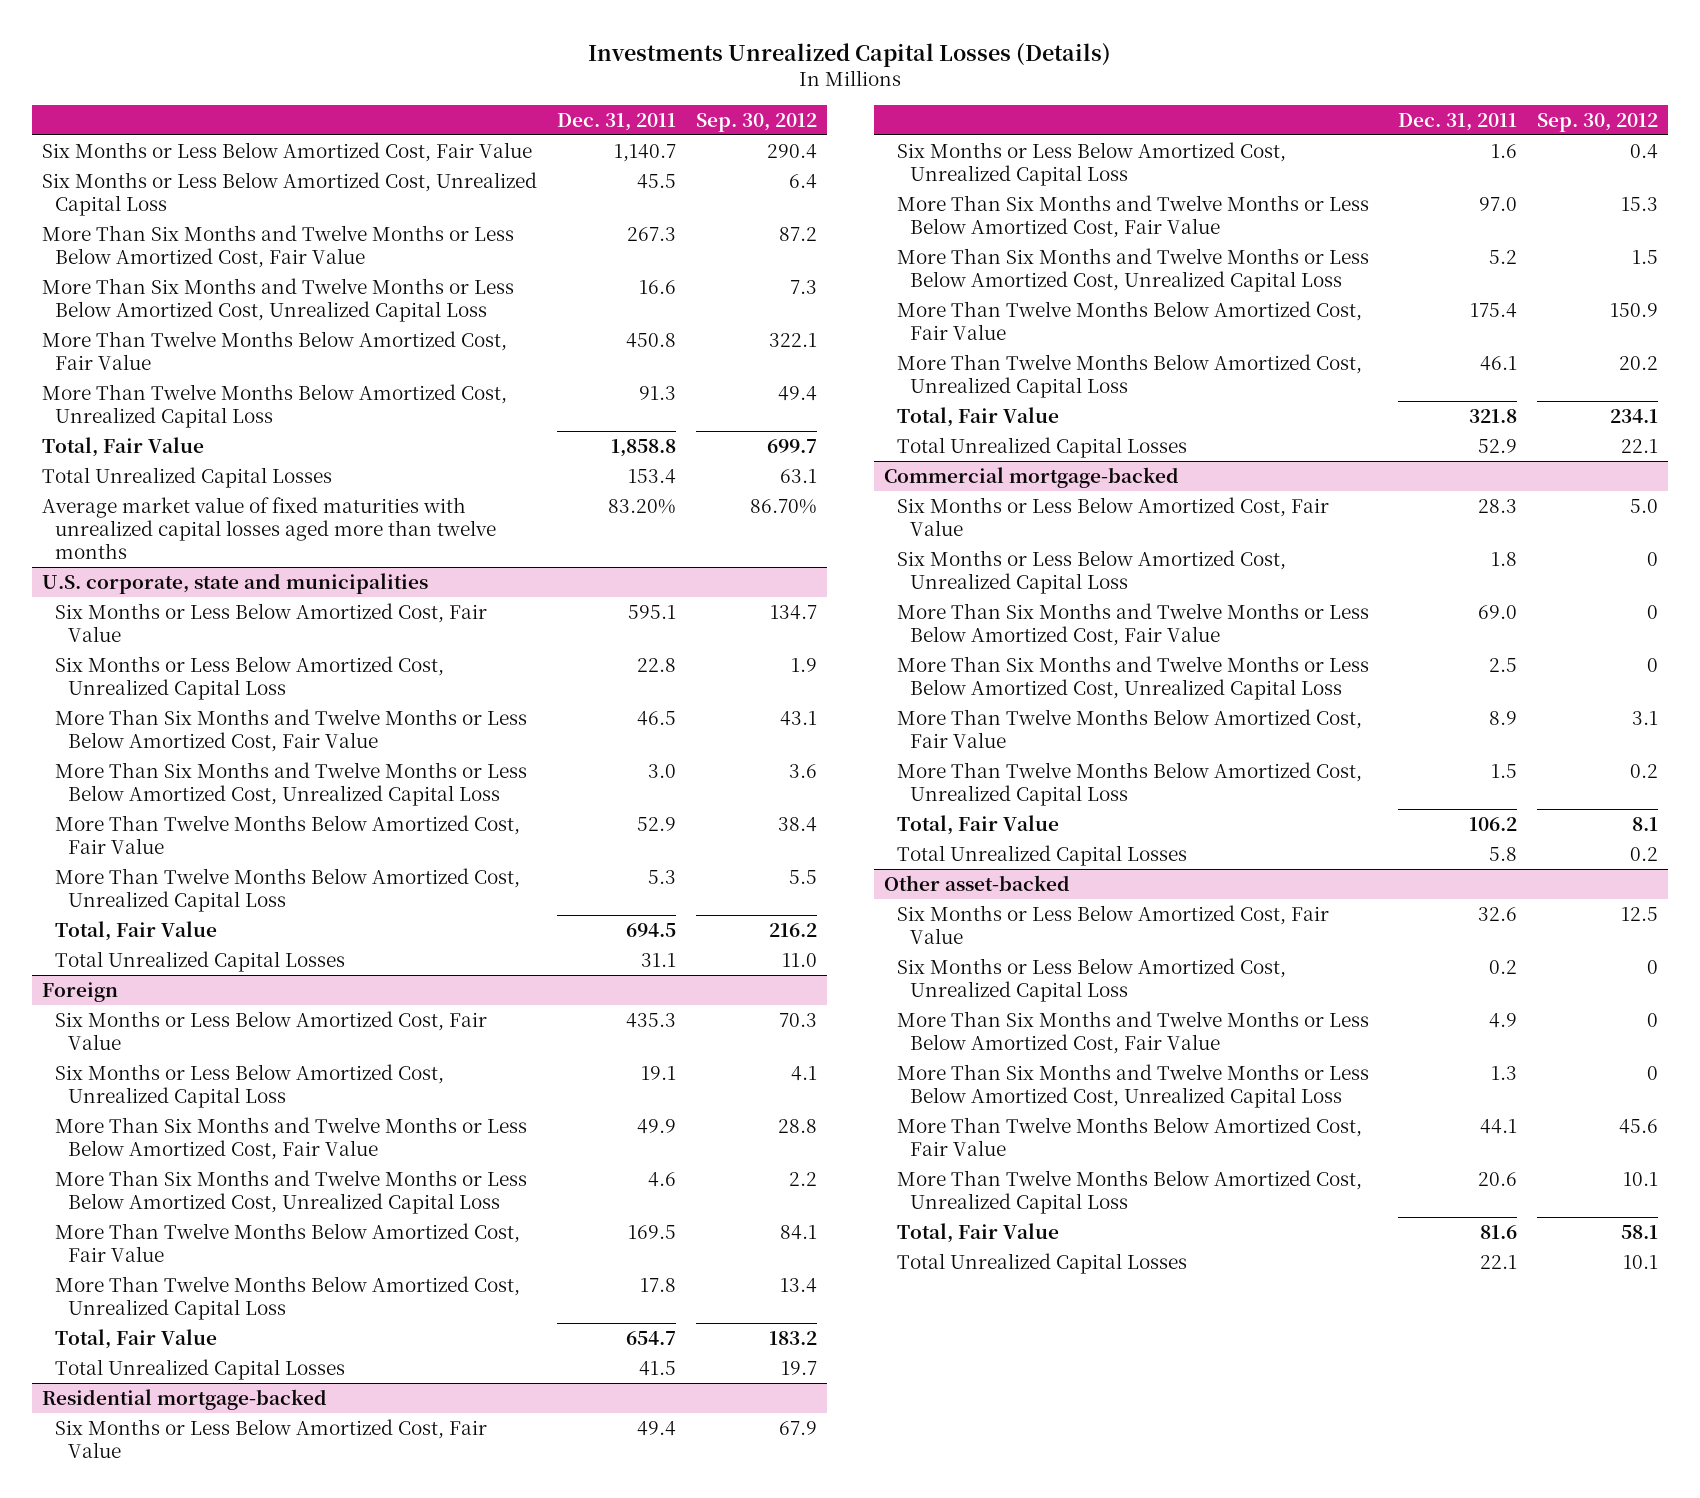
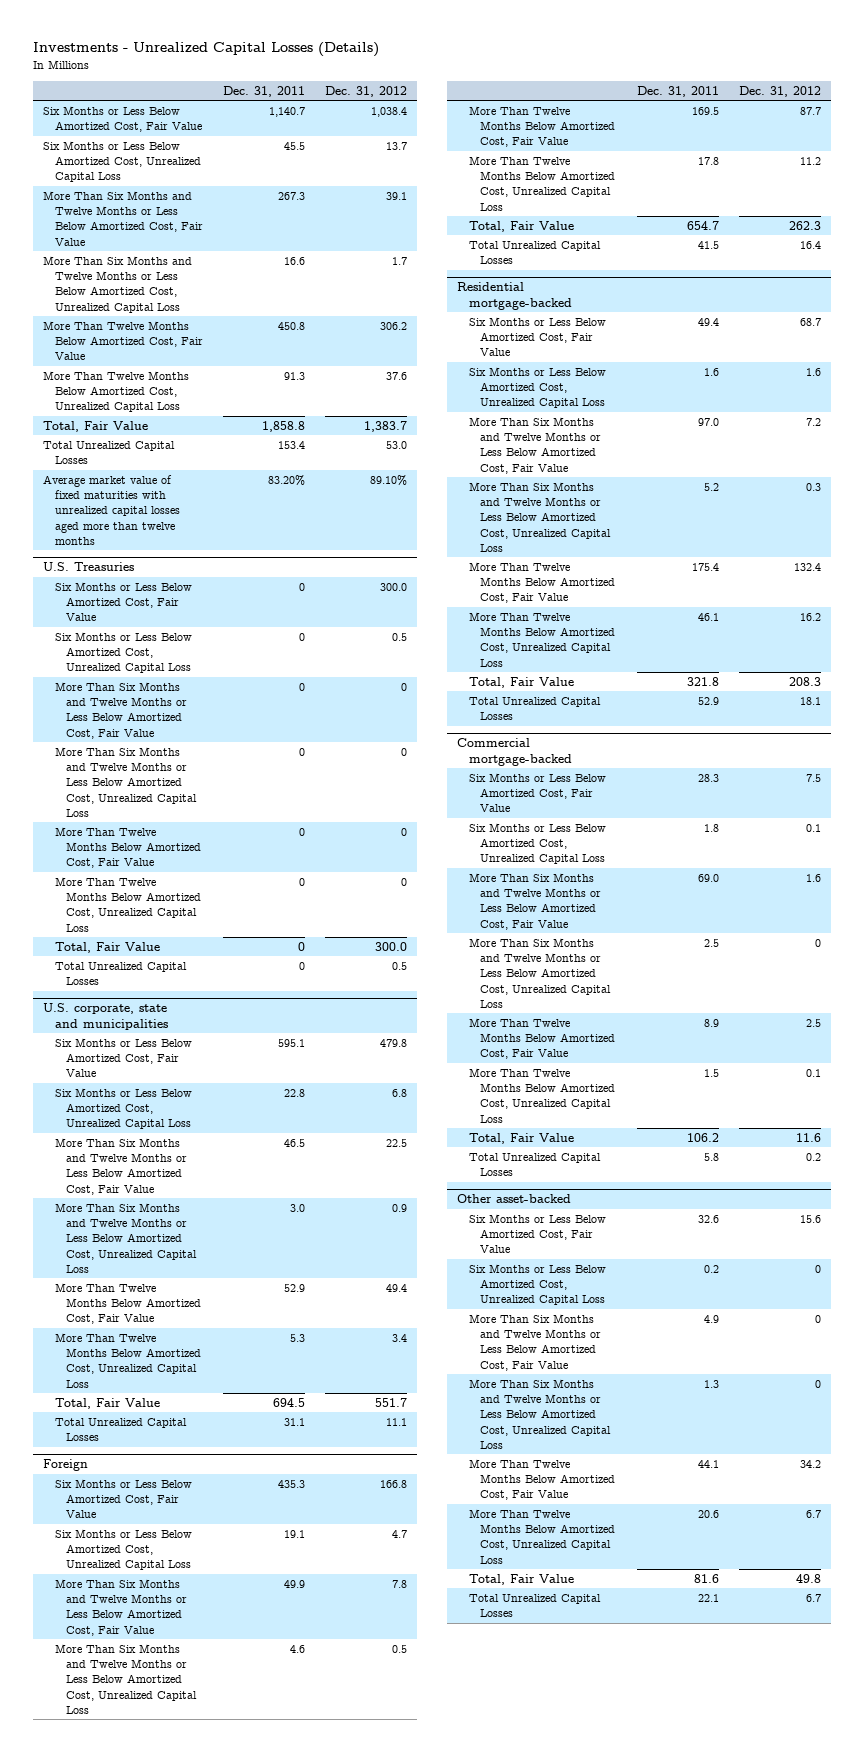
- Investments Unrealized Capital Losses (Details)
+ Investments - Unrealized Capital Losses (Details)
- | Dec. 31, 2011 | Sep. 30, 2012
+ | Dec. 31, 2011 | Dec. 31, 2012
+ U.S. Treasuries
+ Six Months or Less Below Amortized Cost, Fair Value | 0 | 300.0
+ Six Months or Less Below Amortized Cost, Unrealized Capital Loss | 0 | 0.5
+ More Than Six Months and Twelve Months or Less Below Amortized Cost, Fair Value | 0 | 0
+ More Than Six Months and Twelve Months or Less Below Amortized Cost, Unrealized Capital Loss | 0 | 0
+ More Than Twelve Months Below Amortized Cost, Fair Value | 0 | 0
+ More Than Twelve Months Below Amortized Cost, Unrealized Capital Loss | 0 | 0
+ Total, Fair Value | 0 | 300.0
+ Total Unrealized Capital Losses | 0 | 0.5

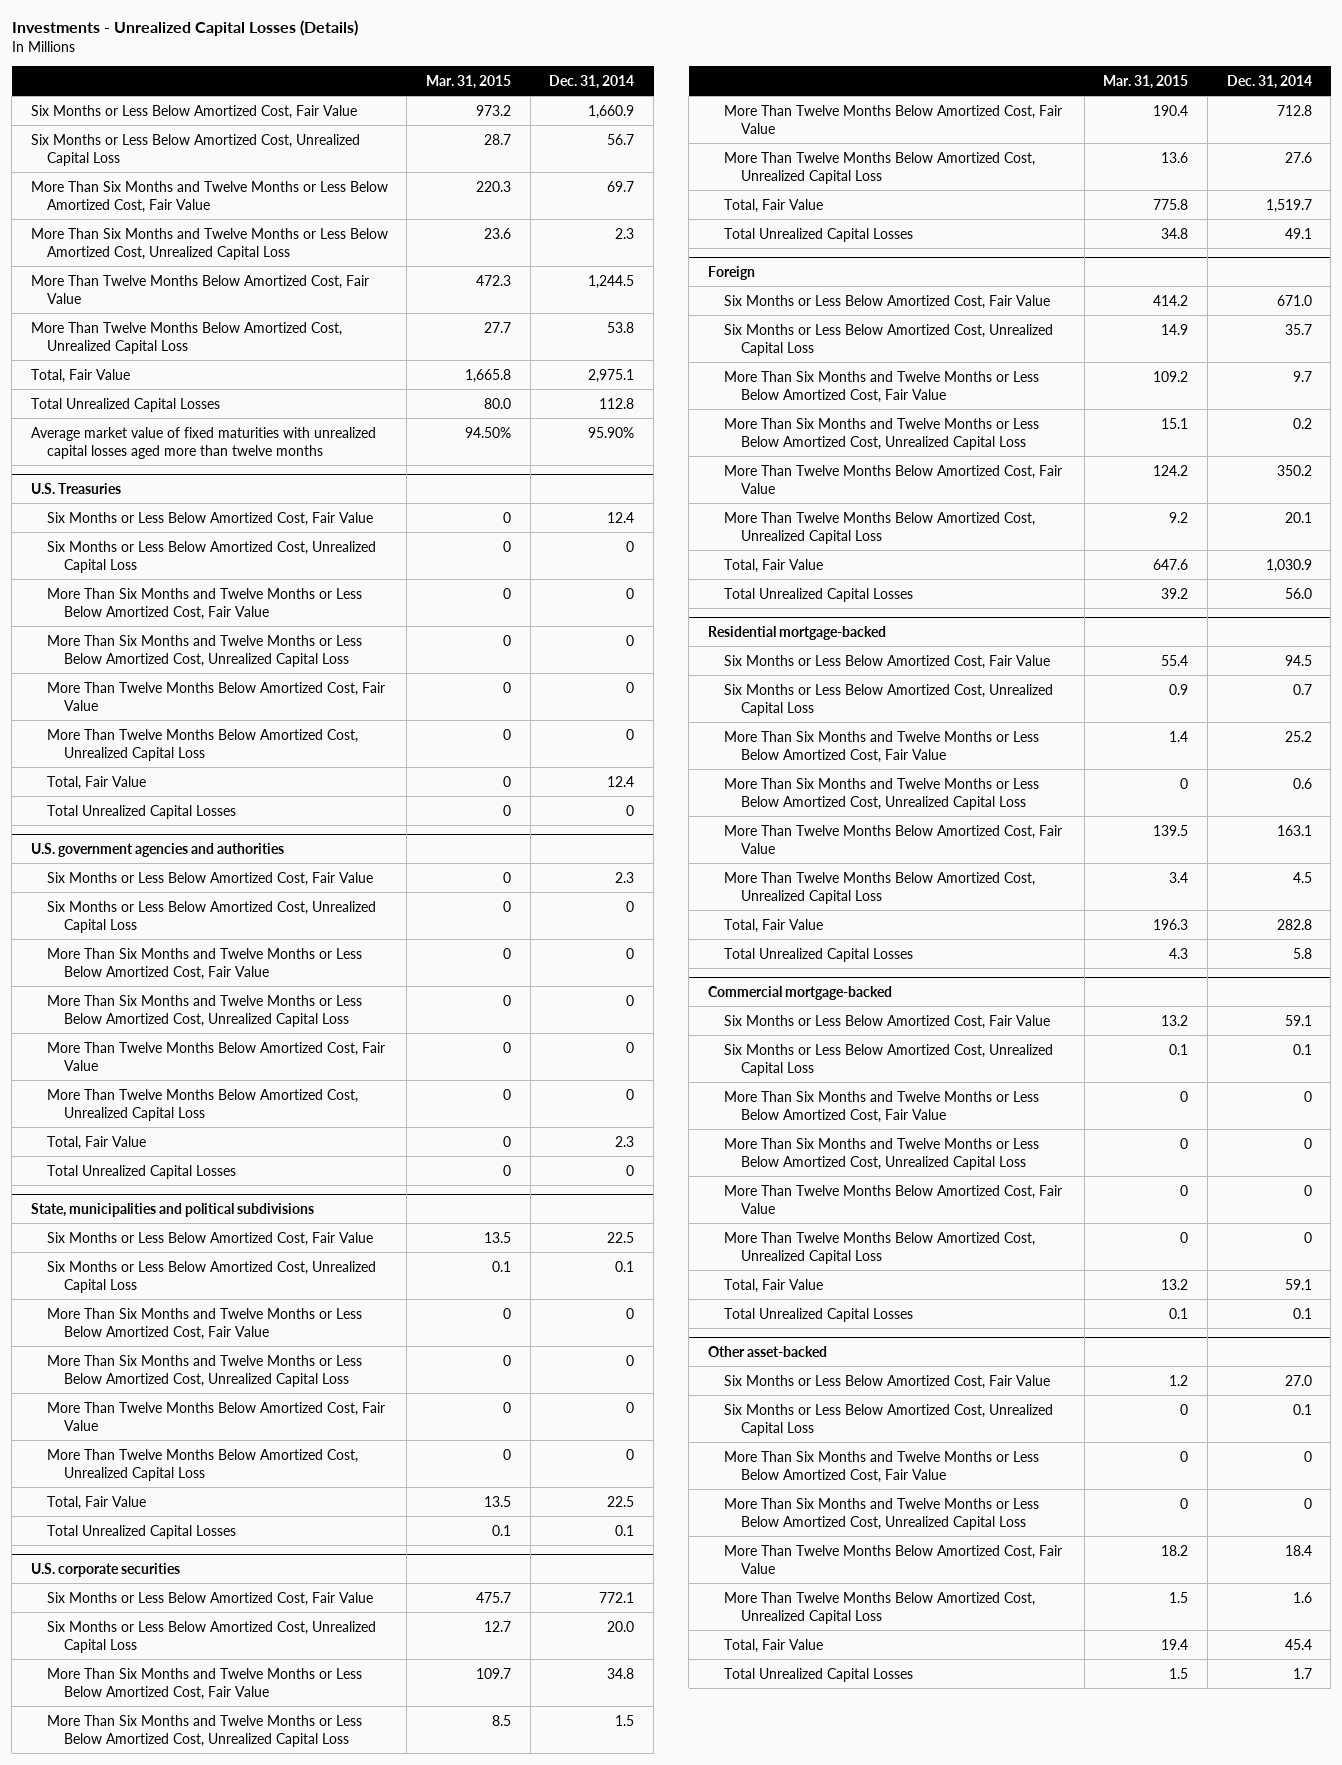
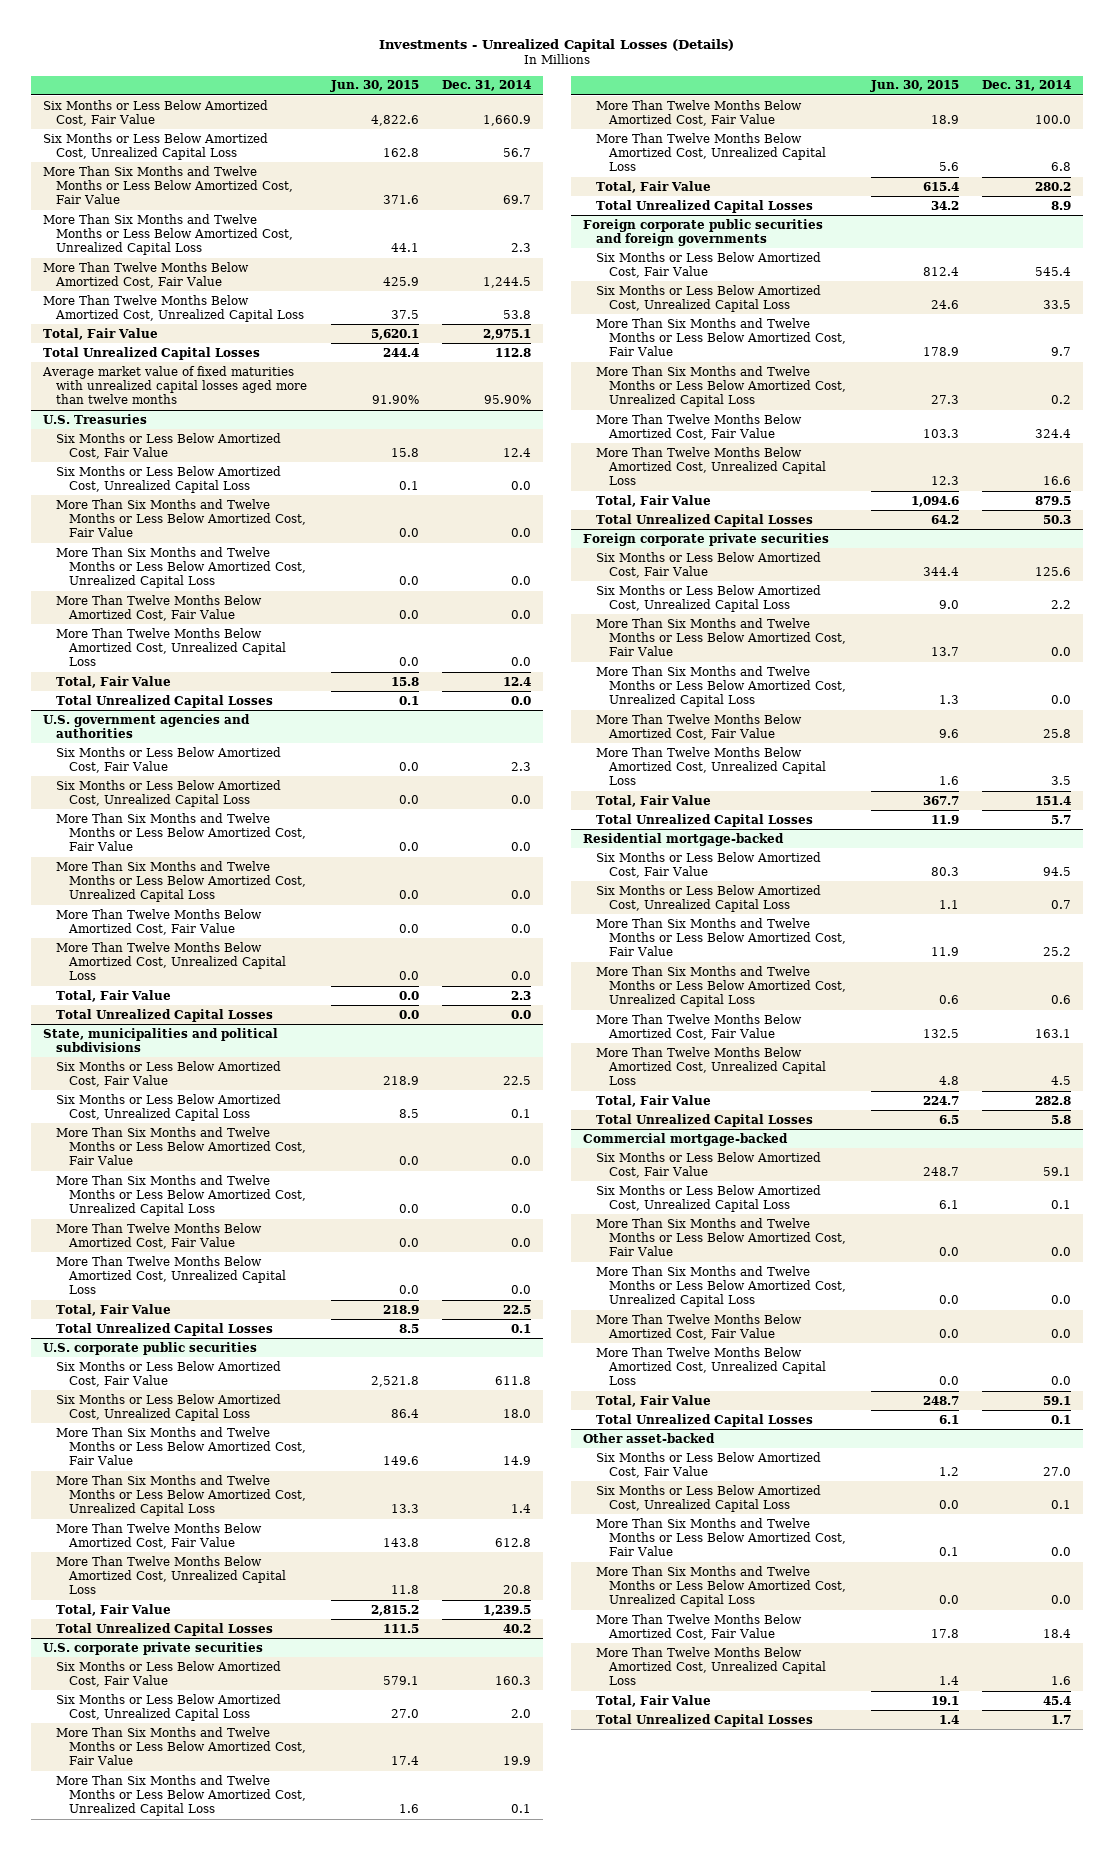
- | Mar. 31, 2015 | Dec. 31, 2014
+ | Jun. 30, 2015 | Dec. 31, 2014
@ U.S. Treasuries
- Six Months or Less Below Amortized Cost, Unrealized Capital Loss | 0 | 0
- More Than Six Months and Twelve Months or Less Below Amortized Cost, Fair Value | 0 | 0
- More Than Six Months and Twelve Months or Less Below Amortized Cost, Unrealized Capital Loss | 0 | 0
- More Than Twelve Months Below Amortized Cost, Fair Value | 0 | 0
- More Than Twelve Months Below Amortized Cost, Unrealized Capital Loss | 0 | 0
+ Six Months or Less Below Amortized Cost, Unrealized Capital Loss | 0.1 | 0.0
+ More Than Six Months and Twelve Months or Less Below Amortized Cost, Fair Value | 0.0 | 0.0
+ More Than Six Months and Twelve Months or Less Below Amortized Cost, Unrealized Capital Loss | 0.0 | 0.0
+ More Than Twelve Months Below Amortized Cost, Fair Value | 0.0 | 0.0
+ More Than Twelve Months Below Amortized Cost, Unrealized Capital Loss | 0.0 | 0.0
- Total Unrealized Capital Losses | 0 | 0
+ Total Unrealized Capital Losses | 0.1 | 0.0
@ U.S. government agencies and authorities
- Six Months or Less Below Amortized Cost, Unrealized Capital Loss | 0 | 0
- More Than Six Months and Twelve Months or Less Below Amortized Cost, Fair Value | 0 | 0
- More Than Six Months and Twelve Months or Less Below Amortized Cost, Unrealized Capital Loss | 0 | 0
- More Than Twelve Months Below Amortized Cost, Fair Value | 0 | 0
- More Than Twelve Months Below Amortized Cost, Unrealized Capital Loss | 0 | 0
+ Six Months or Less Below Amortized Cost, Unrealized Capital Loss | 0.0 | 0.0
+ More Than Six Months and Twelve Months or Less Below Amortized Cost, Fair Value | 0.0 | 0.0
+ More Than Six Months and Twelve Months or Less Below Amortized Cost, Unrealized Capital Loss | 0.0 | 0.0
+ More Than Twelve Months Below Amortized Cost, Fair Value | 0.0 | 0.0
+ More Than Twelve Months Below Amortized Cost, Unrealized Capital Loss | 0.0 | 0.0
- Total Unrealized Capital Losses | 0 | 0
+ Total Unrealized Capital Losses | 0.0 | 0.0
@ State, municipalities and political subdivisions
- More Than Six Months and Twelve Months or Less Below Amortized Cost, Fair Value | 0 | 0
- More Than Six Months and Twelve Months or Less Below Amortized Cost, Unrealized Capital Loss | 0 | 0
- More Than Twelve Months Below Amortized Cost, Fair Value | 0 | 0
- More Than Twelve Months Below Amortized Cost, Unrealized Capital Loss | 0 | 0
+ More Than Six Months and Twelve Months or Less Below Amortized Cost, Fair Value | 0.0 | 0.0
+ More Than Six Months and Twelve Months or Less Below Amortized Cost, Unrealized Capital Loss | 0.0 | 0.0
+ More Than Twelve Months Below Amortized Cost, Fair Value | 0.0 | 0.0
+ More Than Twelve Months Below Amortized Cost, Unrealized Capital Loss | 0.0 | 0.0
- U.S. corporate securities
- Six Months or Less Below Amortized Cost, Fair Value | 475.7 | 772.1
- Six Months or Less Below Amortized Cost, Unrealized Capital Loss | 12.7 | 20.0
- More Than Six Months and Twelve Months or Less Below Amortized Cost, Fair Value | 109.7 | 34.8
- More Than Six Months and Twelve Months or Less Below Amortized Cost, Unrealized Capital Loss | 8.5 | 1.5
- More Than Twelve Months Below Amortized Cost, Fair Value | 190.4 | 712.8
- More Than Twelve Months Below Amortized Cost, Unrealized Capital Loss | 13.6 | 27.6
- Total, Fair Value | 775.8 | 1,519.7
- Total Unrealized Capital Losses | 34.8 | 49.1
- Foreign
- Six Months or Less Below Amortized Cost, Fair Value | 414.2 | 671.0
- Six Months or Less Below Amortized Cost, Unrealized Capital Loss | 14.9 | 35.7
+ U.S. corporate public securities
+ Six Months or Less Below Amortized Cost, Fair Value | 2,521.8 | 611.8
+ Six Months or Less Below Amortized Cost, Unrealized Capital Loss | 86.4 | 18.0
+ More Than Six Months and Twelve Months or Less Below Amortized Cost, Fair Value | 149.6 | 14.9
+ More Than Six Months and Twelve Months or Less Below Amortized Cost, Unrealized Capital Loss | 13.3 | 1.4
+ More Than Twelve Months Below Amortized Cost, Fair Value | 143.8 | 612.8
+ More Than Twelve Months Below Amortized Cost, Unrealized Capital Loss | 11.8 | 20.8
+ Total, Fair Value | 2,815.2 | 1,239.5
+ Total Unrealized Capital Losses | 111.5 | 40.2
+ U.S. corporate private securities
+ Six Months or Less Below Amortized Cost, Fair Value | 579.1 | 160.3
+ Six Months or Less Below Amortized Cost, Unrealized Capital Loss | 27.0 | 2.0
+ More Than Six Months and Twelve Months or Less Below Amortized Cost, Fair Value | 17.4 | 19.9
+ More Than Six Months and Twelve Months or Less Below Amortized Cost, Unrealized Capital Loss | 1.6 | 0.1
+ More Than Twelve Months Below Amortized Cost, Fair Value | 18.9 | 100.0
+ More Than Twelve Months Below Amortized Cost, Unrealized Capital Loss | 5.6 | 6.8
+ Total, Fair Value | 615.4 | 280.2
+ Total Unrealized Capital Losses | 34.2 | 8.9
+ Foreign corporate public securities and foreign governments
+ Six Months or Less Below Amortized Cost, Fair Value | 812.4 | 545.4
+ Six Months or Less Below Amortized Cost, Unrealized Capital Loss | 24.6 | 33.5
- More Than Twelve Months Below Amortized Cost, Fair Value | 124.2 | 350.2
- More Than Twelve Months Below Amortized Cost, Unrealized Capital Loss | 9.2 | 20.1
- Total, Fair Value | 647.6 | 1,030.9
- Total Unrealized Capital Losses | 39.2 | 56.0
+ More Than Twelve Months Below Amortized Cost, Fair Value | 103.3 | 324.4
+ More Than Twelve Months Below Amortized Cost, Unrealized Capital Loss | 12.3 | 16.6
+ Total, Fair Value | 1,094.6 | 879.5
+ Total Unrealized Capital Losses | 64.2 | 50.3
+ Foreign corporate private securities
+ Six Months or Less Below Amortized Cost, Fair Value | 344.4 | 125.6
+ Six Months or Less Below Amortized Cost, Unrealized Capital Loss | 9.0 | 2.2
+ More Than Six Months and Twelve Months or Less Below Amortized Cost, Fair Value | 13.7 | 0.0
+ More Than Six Months and Twelve Months or Less Below Amortized Cost, Unrealized Capital Loss | 1.3 | 0.0
+ More Than Twelve Months Below Amortized Cost, Fair Value | 9.6 | 25.8
+ More Than Twelve Months Below Amortized Cost, Unrealized Capital Loss | 1.6 | 3.5
+ Total, Fair Value | 367.7 | 151.4
+ Total Unrealized Capital Losses | 11.9 | 5.7
@ Commercial mortgage-backed
- More Than Six Months and Twelve Months or Less Below Amortized Cost, Fair Value | 0 | 0
- More Than Six Months and Twelve Months or Less Below Amortized Cost, Unrealized Capital Loss | 0 | 0
- More Than Twelve Months Below Amortized Cost, Fair Value | 0 | 0
- More Than Twelve Months Below Amortized Cost, Unrealized Capital Loss | 0 | 0
+ More Than Six Months and Twelve Months or Less Below Amortized Cost, Fair Value | 0.0 | 0.0
+ More Than Six Months and Twelve Months or Less Below Amortized Cost, Unrealized Capital Loss | 0.0 | 0.0
+ More Than Twelve Months Below Amortized Cost, Fair Value | 0.0 | 0.0
+ More Than Twelve Months Below Amortized Cost, Unrealized Capital Loss | 0.0 | 0.0
@ Other asset-backed
- More Than Six Months and Twelve Months or Less Below Amortized Cost, Fair Value | 0 | 0
- More Than Six Months and Twelve Months or Less Below Amortized Cost, Unrealized Capital Loss | 0 | 0
+ More Than Six Months and Twelve Months or Less Below Amortized Cost, Fair Value | 0.1 | 0.0
+ More Than Six Months and Twelve Months or Less Below Amortized Cost, Unrealized Capital Loss | 0.0 | 0.0

